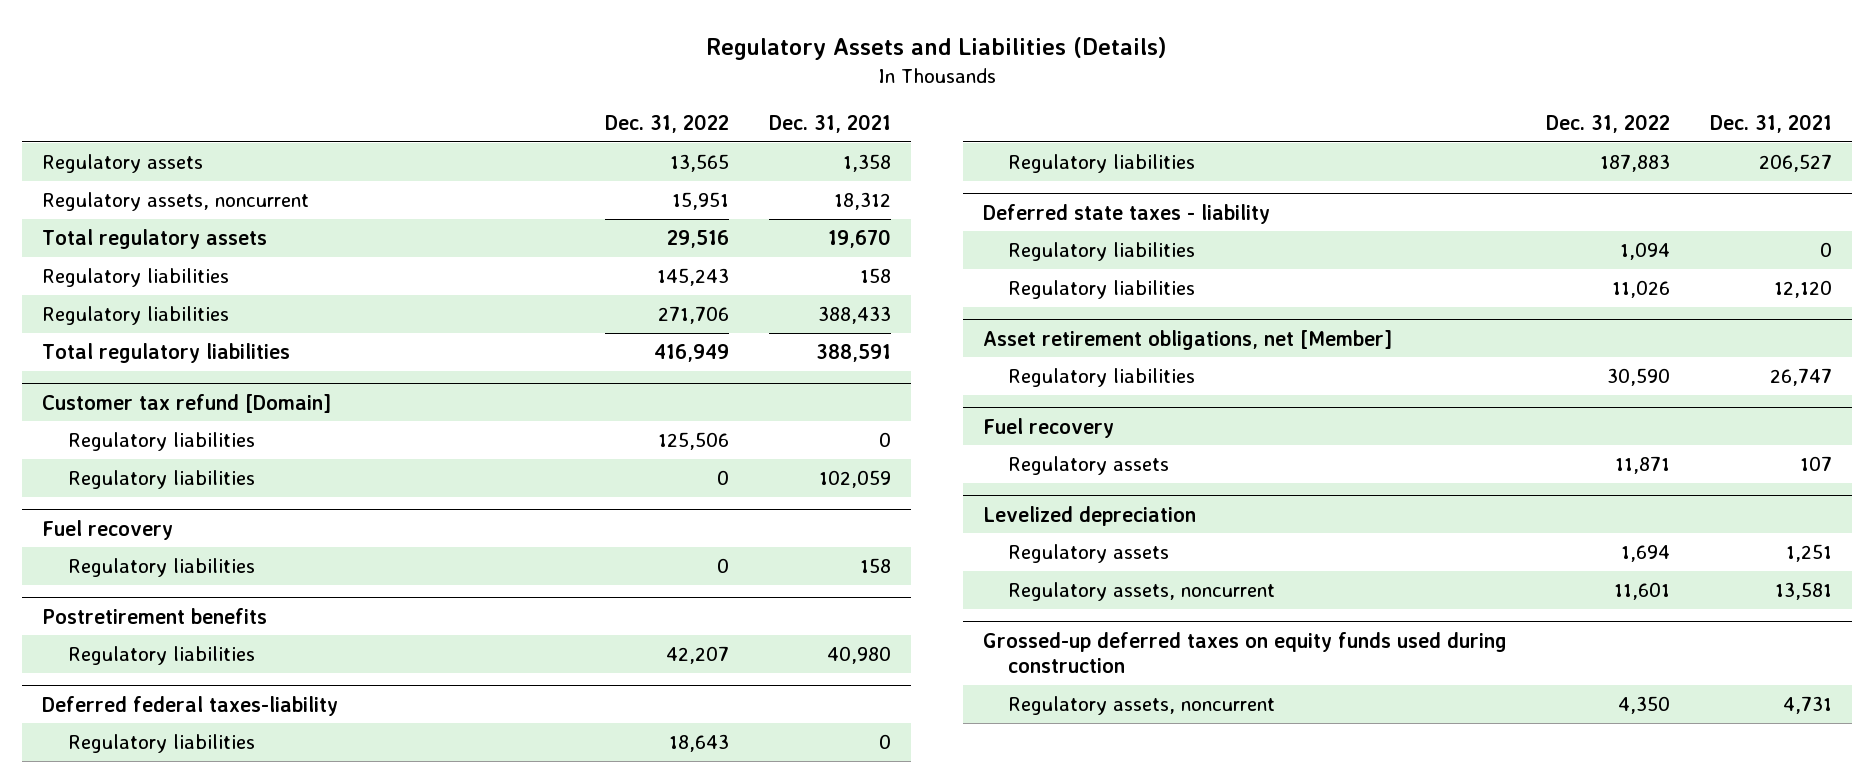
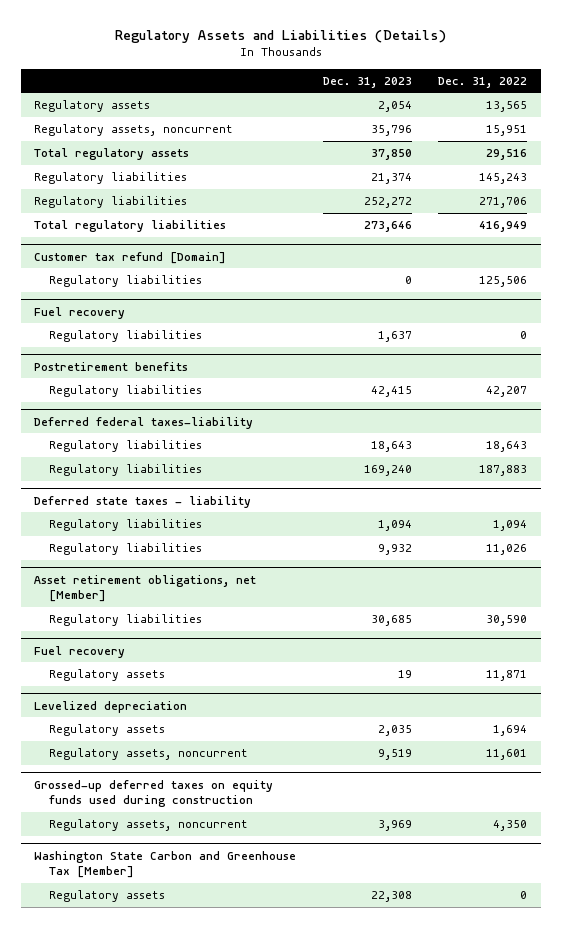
- | Dec. 31, 2022 | Dec. 31, 2021
+ | Dec. 31, 2023 | Dec. 31, 2022
@ Customer tax refund [Domain]
- Regulatory liabilities | 0 | 102,059
+ Washington State Carbon and Greenhouse Tax [Member]
+ Regulatory assets | 22,308 | 0

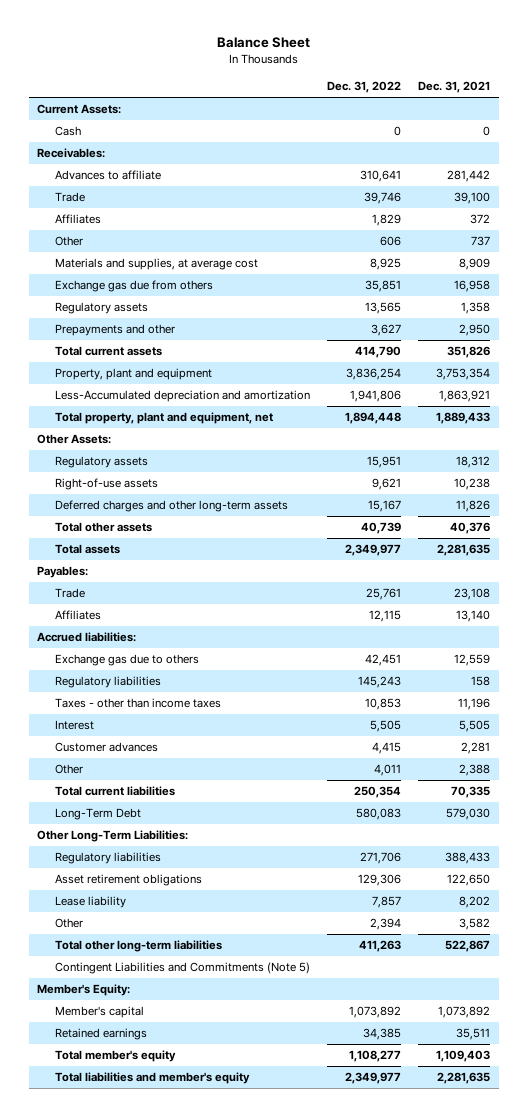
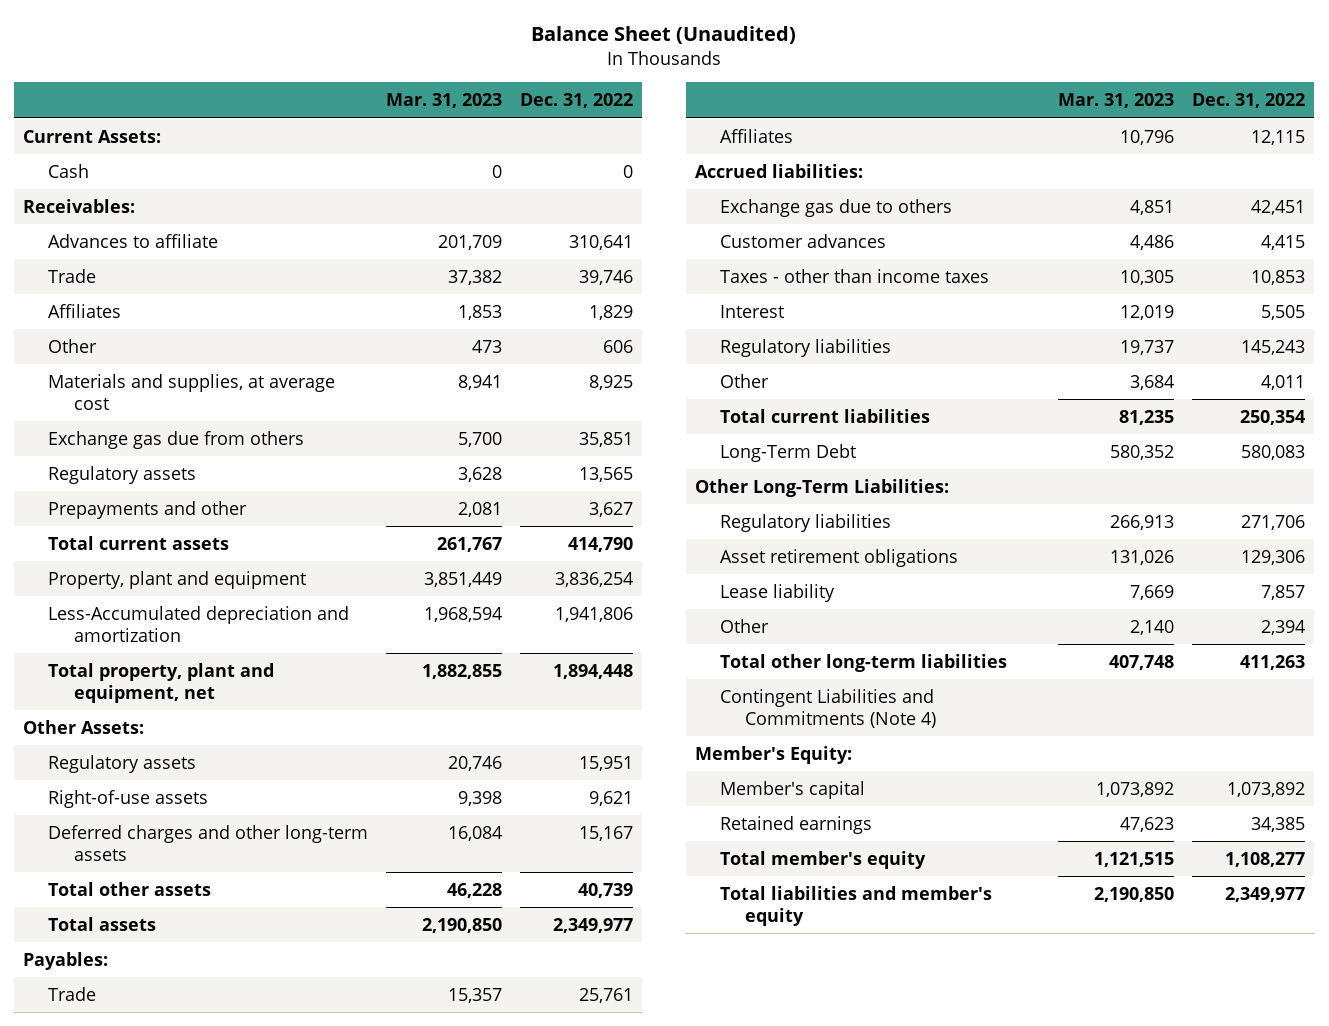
- Balance Sheet
+ Balance Sheet (Unaudited)
- | Dec. 31, 2022 | Dec. 31, 2021
+ | Mar. 31, 2023 | Dec. 31, 2022
moved up: Customer advances | 4,486 | 4,415
moved down: Regulatory liabilities | 19,737 | 145,243
- Contingent Liabilities and Commitments (Note 5)
+ Contingent Liabilities and Commitments (Note 4)

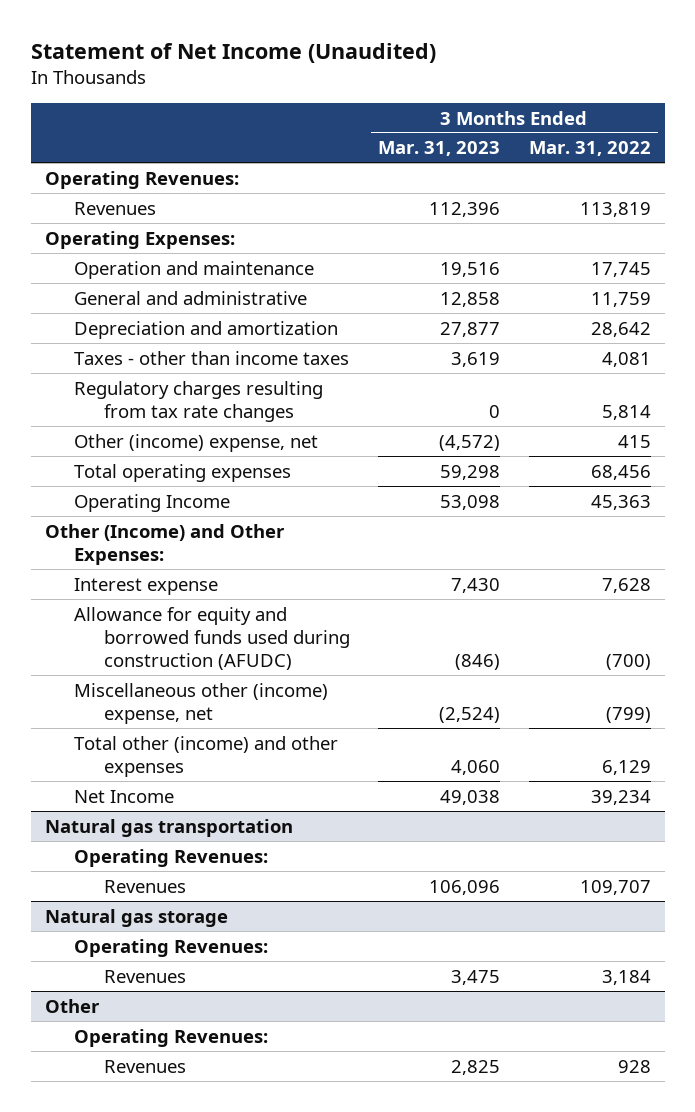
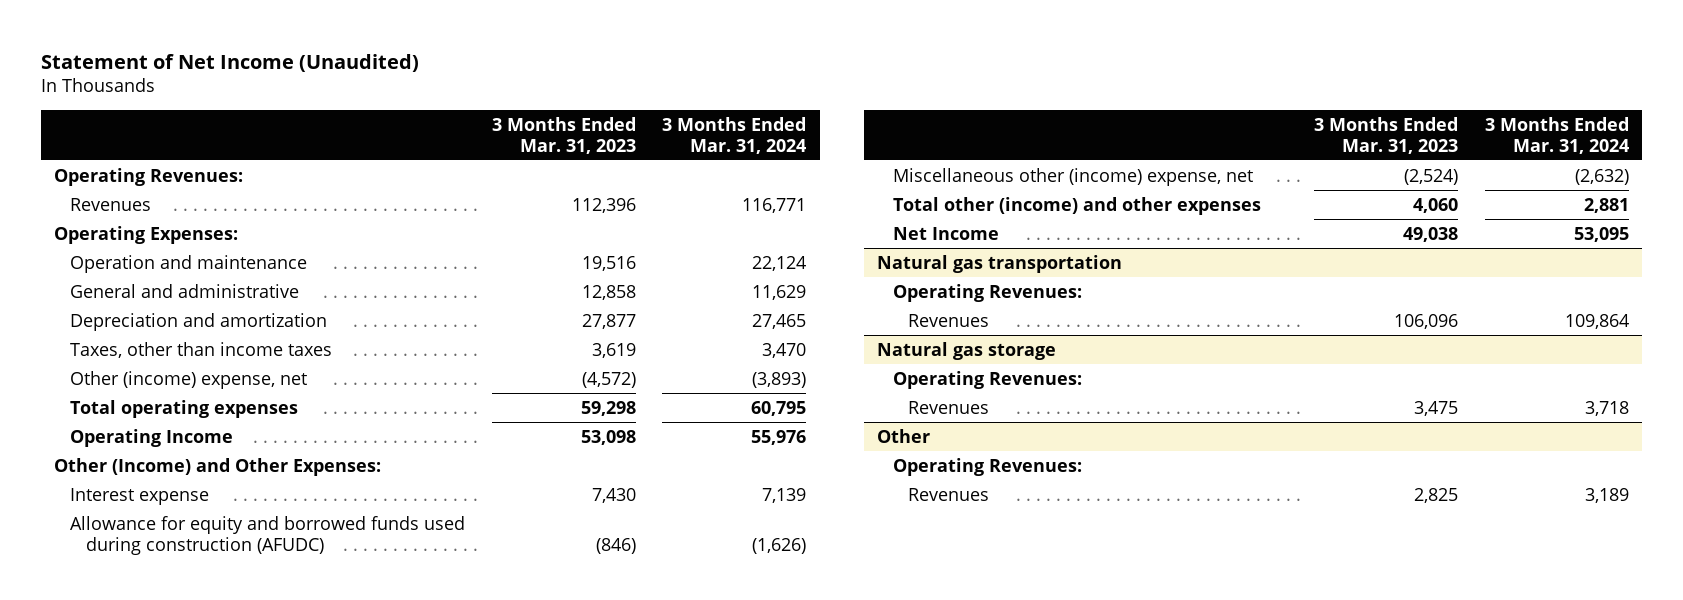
- | 3 Months Ended Mar. 31, 2023 | 3 Months Ended Mar. 31, 2022
+ | 3 Months Ended Mar. 31, 2023 | 3 Months Ended Mar. 31, 2024
- Taxes - other than income taxes | 3,619 | 4,081
- Regulatory charges resulting from tax rate changes | 0 | 5,814
+ Taxes, other than income taxes | 3,619 | 3,470

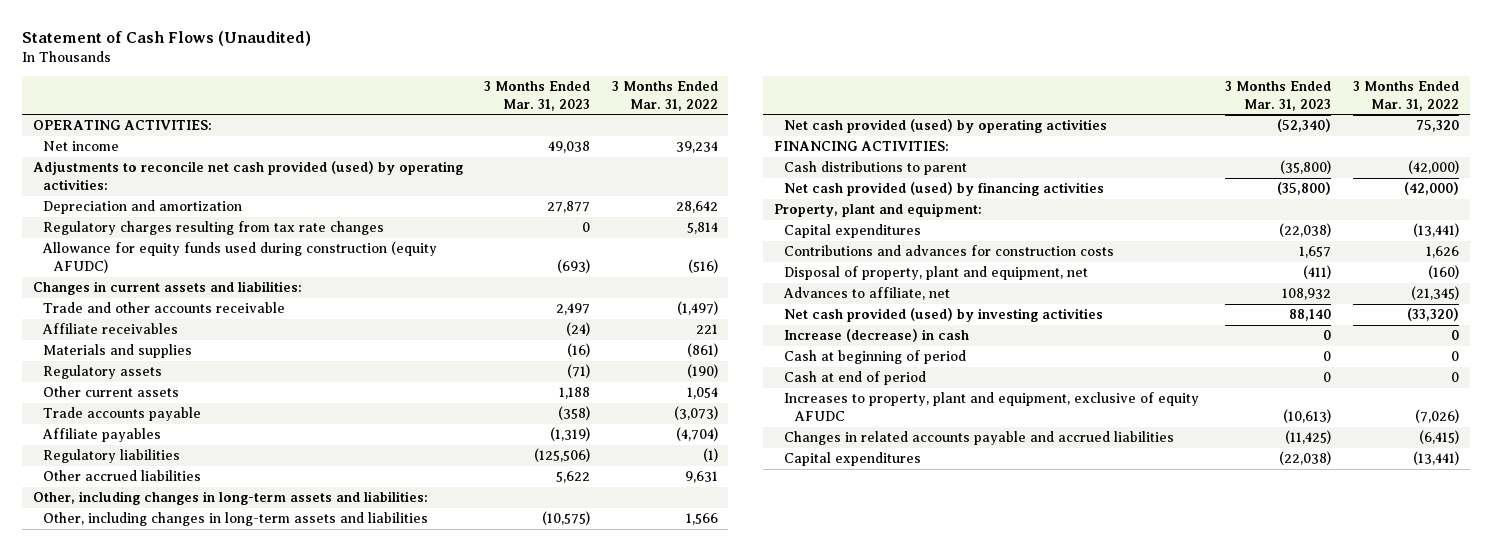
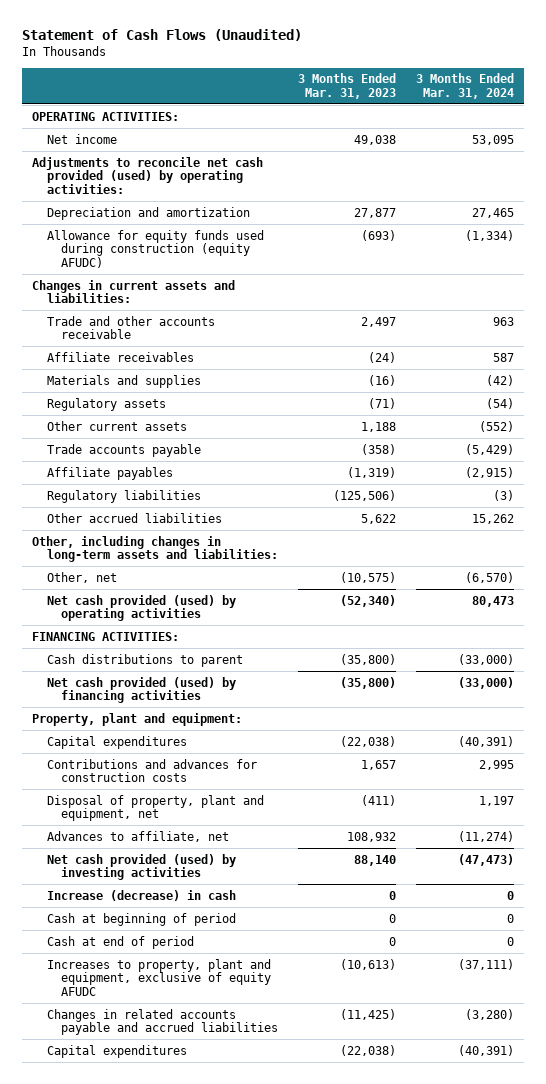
- | 3 Months Ended Mar. 31, 2023 | 3 Months Ended Mar. 31, 2022
+ | 3 Months Ended Mar. 31, 2023 | 3 Months Ended Mar. 31, 2024
- Regulatory charges resulting from tax rate changes | 0 | 5,814
- Other, including changes in long-term assets and liabilities | (10,575) | 1,566
+ Other, net | (10,575) | (6,570)

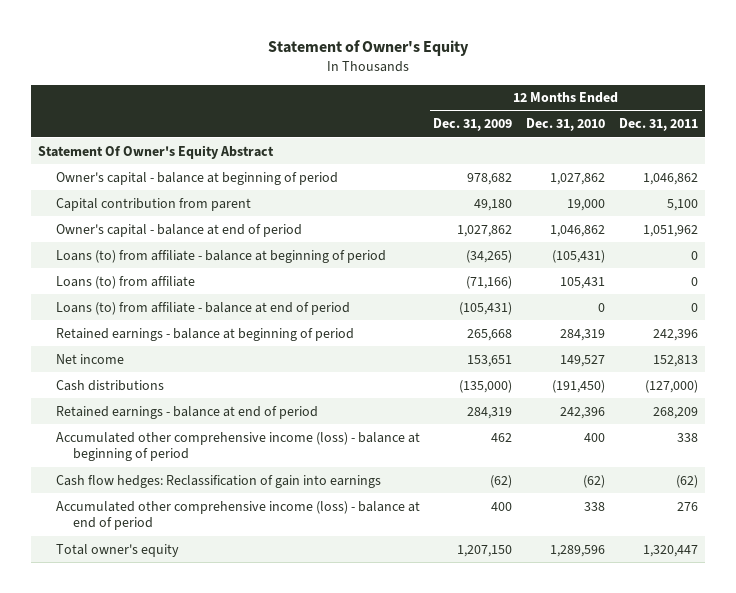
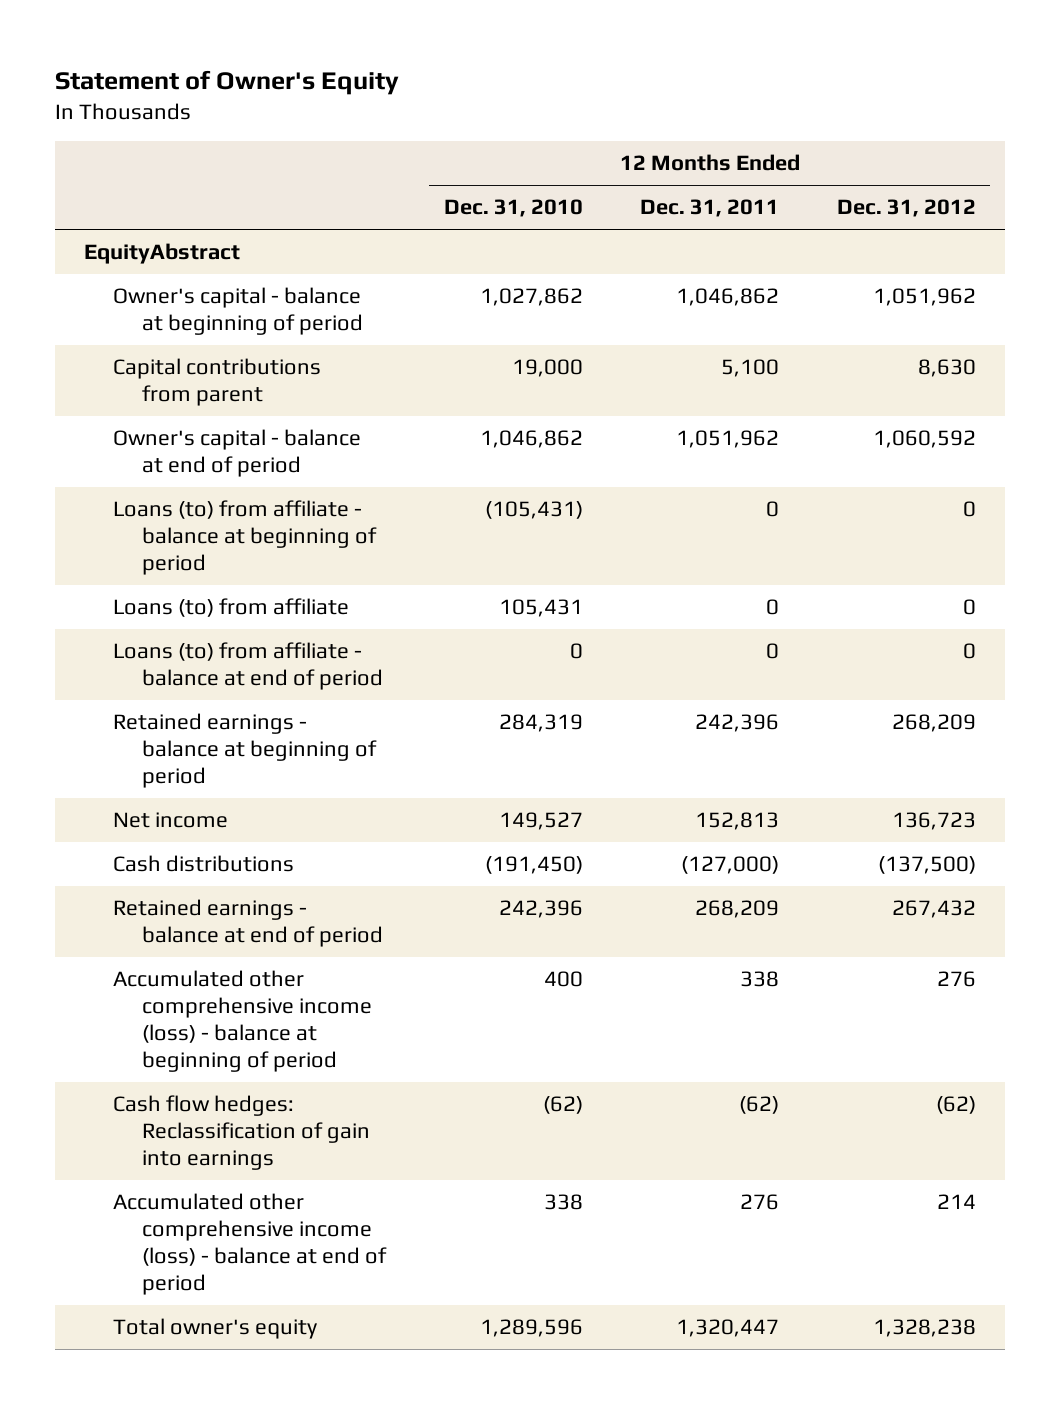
- | 12 Months Ended Dec. 31, 2009 | 12 Months Ended Dec. 31, 2010 | 12 Months Ended Dec. 31, 2011
+ | 12 Months Ended Dec. 31, 2010 | 12 Months Ended Dec. 31, 2011 | 12 Months Ended Dec. 31, 2012
- Statement Of Owner's Equity Abstract
+ EquityAbstract
- Capital contribution from parent | 49,180 | 19,000 | 5,100
+ Capital contributions from parent | 19,000 | 5,100 | 8,630

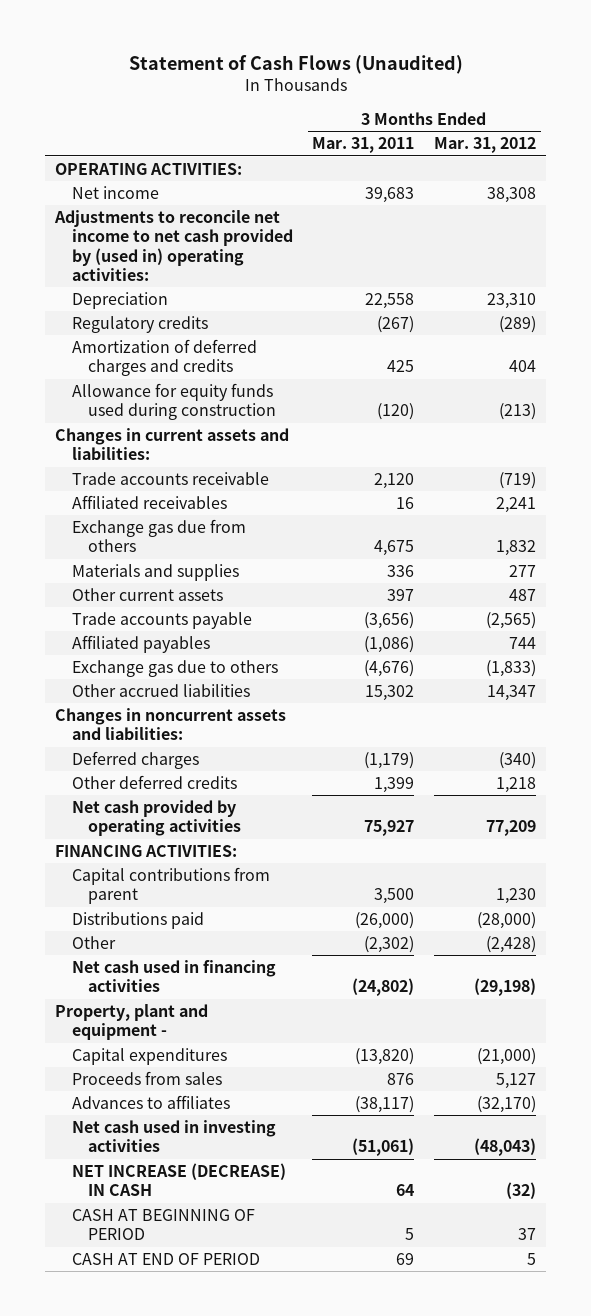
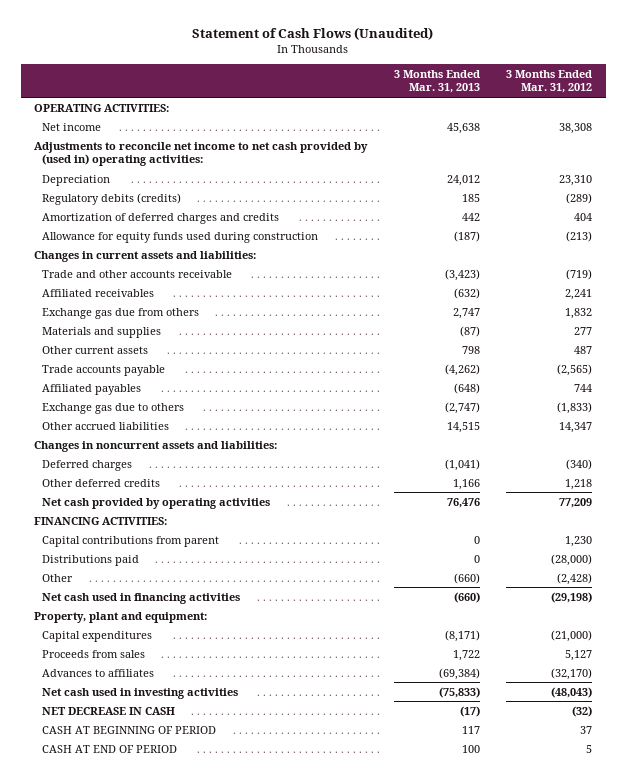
- | 3 Months Ended Mar. 31, 2011 | 3 Months Ended Mar. 31, 2012
+ | 3 Months Ended Mar. 31, 2013 | 3 Months Ended Mar. 31, 2012
- Regulatory credits | (267) | (289)
+ Regulatory debits (credits) | 185 | (289)
- Trade accounts receivable | 2,120 | (719)
+ Trade and other accounts receivable | (3,423) | (719)
- Property, plant and equipment -
+ Property, plant and equipment:
- NET INCREASE (DECREASE) IN CASH | 64 | (32)
+ NET DECREASE IN CASH | (17) | (32)

